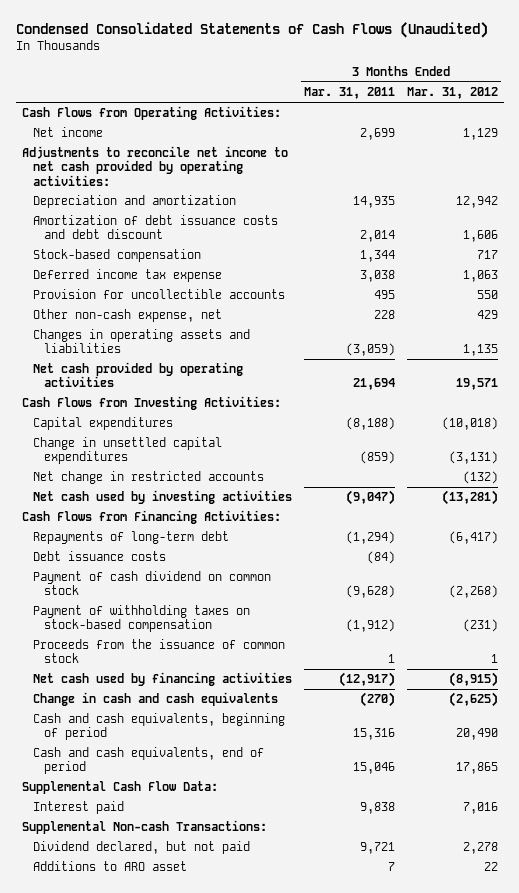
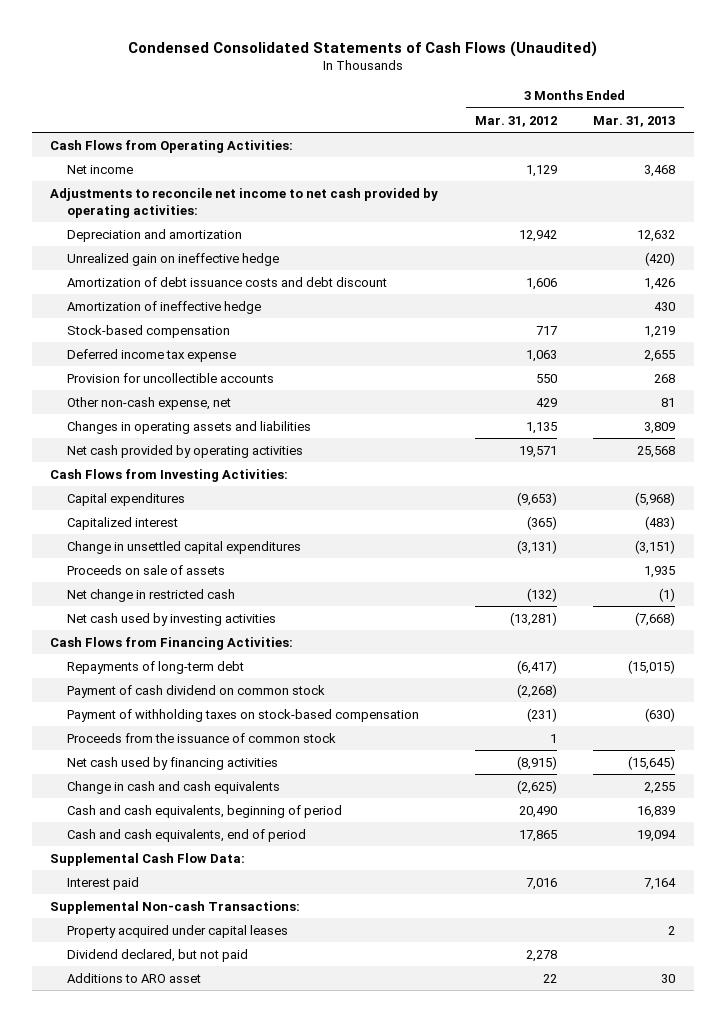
- | 3 Months Ended Mar. 31, 2011 | 3 Months Ended Mar. 31, 2012
+ | 3 Months Ended Mar. 31, 2012 | 3 Months Ended Mar. 31, 2013
+ Unrealized gain on ineffective hedge | | (420)
+ Amortization of ineffective hedge | | 430
- Capital expenditures | (8,188) | (10,018)
+ Capital expenditures | (9,653) | (5,968)
+ Capitalized interest | (365) | (483)
- Net change in restricted accounts | | (132)
+ Proceeds on sale of assets | | 1,935
+ Net change in restricted cash | (132) | (1)
- Debt issuance costs | (84) |
+ Property acquired under capital leases | | 2

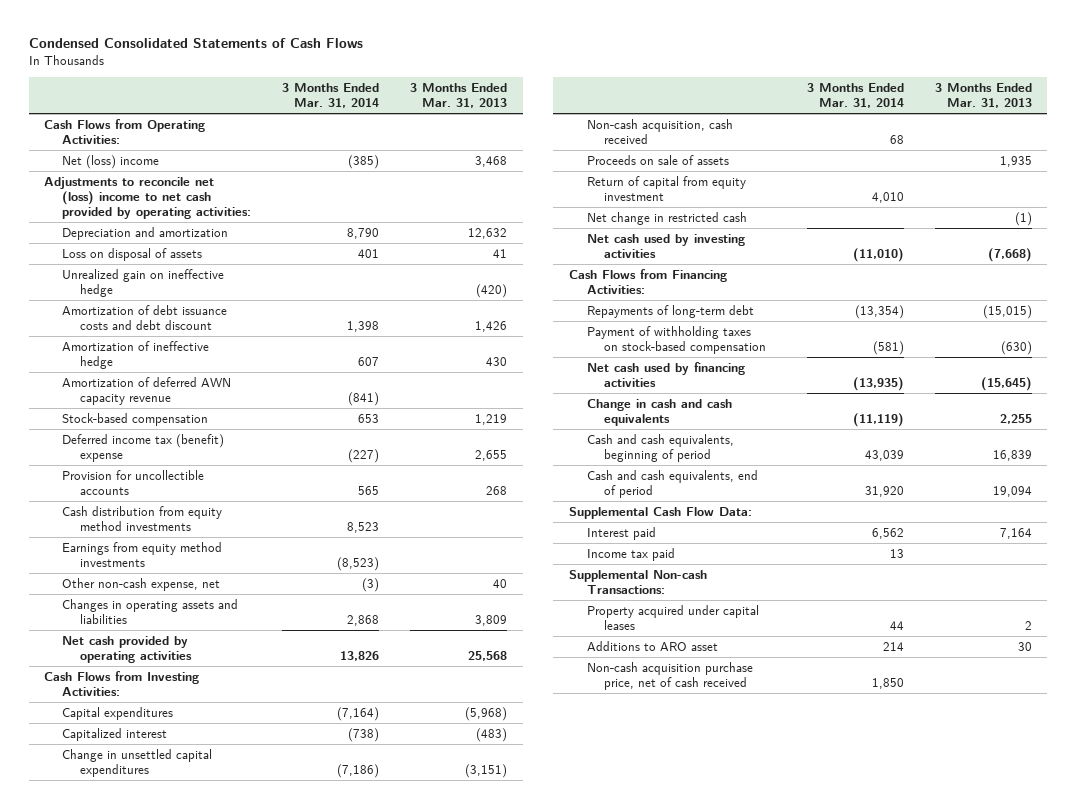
- Condensed Consolidated Statements of Cash Flows (Unaudited)
+ Condensed Consolidated Statements of Cash Flows
- | 3 Months Ended Mar. 31, 2012 | 3 Months Ended Mar. 31, 2013
+ | 3 Months Ended Mar. 31, 2014 | 3 Months Ended Mar. 31, 2013
- Net income | 1,129 | 3,468
- Adjustments to reconcile net income to net cash provided by operating activities:
+ Net (loss) income | (385) | 3,468
+ Adjustments to reconcile net (loss) income to net cash provided by operating activities:
+ Loss on disposal of assets | 401 | 41
+ Amortization of deferred AWN capacity revenue | (841) |
- Deferred income tax expense | 1,063 | 2,655
+ Deferred income tax (benefit) expense | (227) | 2,655
- Other non-cash expense, net | 429 | 81
+ Cash distribution from equity method investments | 8,523 |
+ Earnings from equity method investments | (8,523) |
+ Other non-cash expense, net | (3) | 40
+ Non-cash acquisition, cash received | 68 |
+ Return of capital from equity investment | 4,010 |
- Payment of cash dividend on common stock | (2,268) |
- Proceeds from the issuance of common stock | 1 |
+ Income tax paid | 13 |
- Dividend declared, but not paid | 2,278 |
+ Non-cash acquisition purchase price, net of cash received | 1,850 |

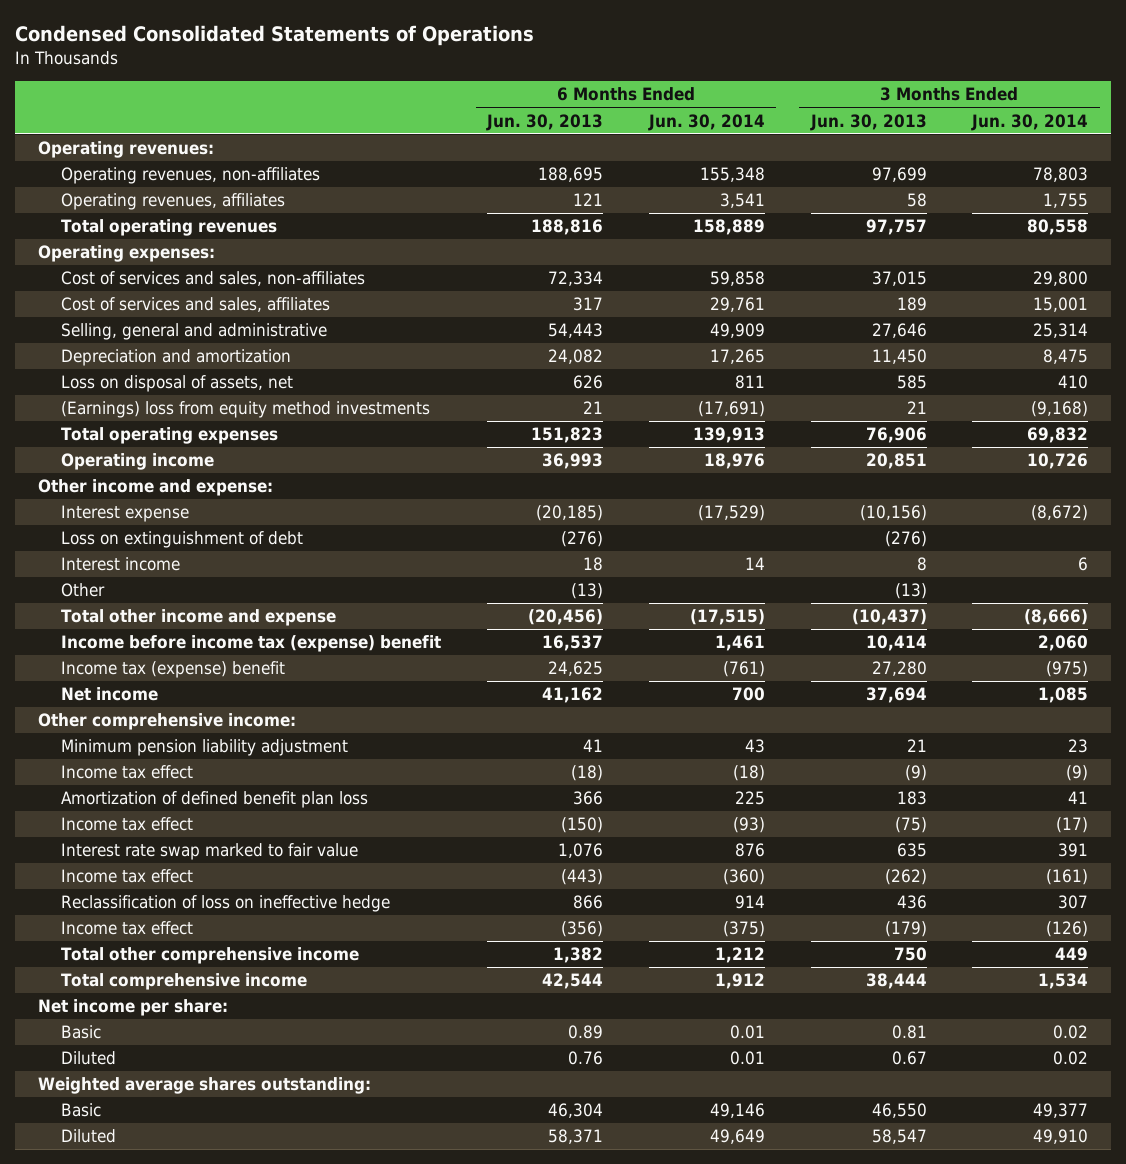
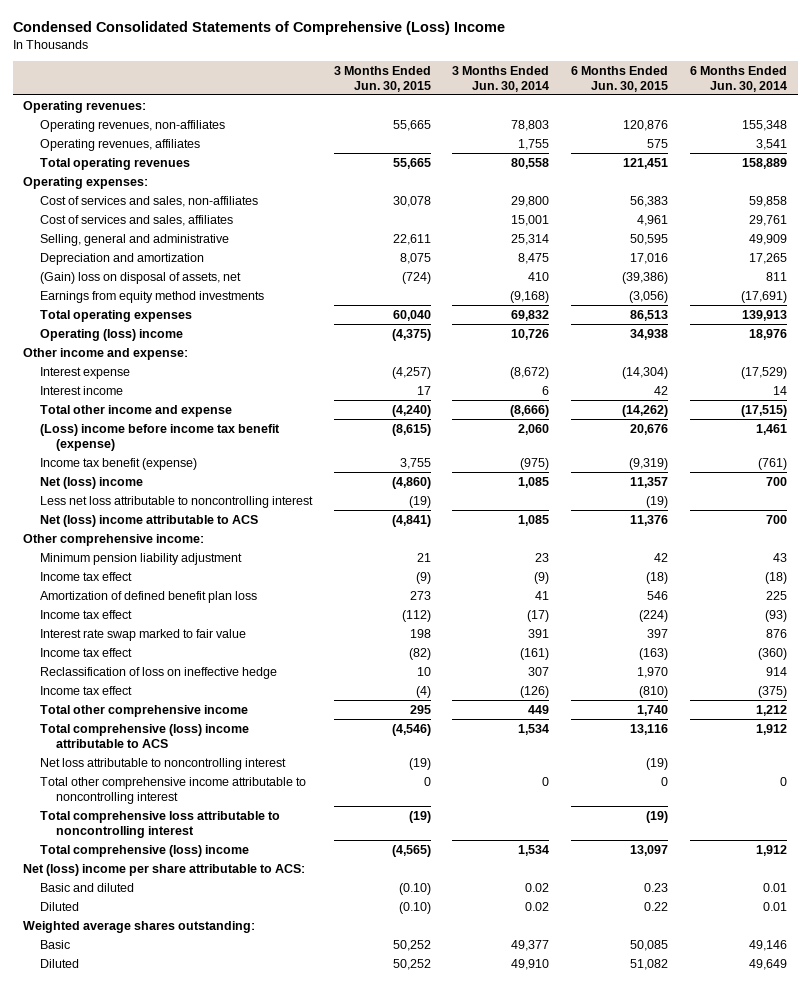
- Condensed Consolidated Statements of Operations
+ Condensed Consolidated Statements of Comprehensive (Loss) Income
- | 6 Months Ended Jun. 30, 2013 | 6 Months Ended Jun. 30, 2014 | 3 Months Ended Jun. 30, 2013 | 3 Months Ended Jun. 30, 2014
+ | 3 Months Ended Jun. 30, 2015 | 3 Months Ended Jun. 30, 2014 | 6 Months Ended Jun. 30, 2015 | 6 Months Ended Jun. 30, 2014
- Loss on disposal of assets, net | 626 | 811 | 585 | 410
- (Earnings) loss from equity method investments | 21 | (17,691) | 21 | (9,168)
+ (Gain) loss on disposal of assets, net | (724) | 410 | (39,386) | 811
+ Earnings from equity method investments | | (9,168) | (3,056) | (17,691)
- Operating income | 36,993 | 18,976 | 20,851 | 10,726
+ Operating (loss) income | (4,375) | 10,726 | 34,938 | 18,976
- Loss on extinguishment of debt | (276) | | (276) |
- Other | (13) | | (13) |
- Income before income tax (expense) benefit | 16,537 | 1,461 | 10,414 | 2,060
- Income tax (expense) benefit | 24,625 | (761) | 27,280 | (975)
- Net income | 41,162 | 700 | 37,694 | 1,085
+ (Loss) income before income tax benefit (expense) | (8,615) | 2,060 | 20,676 | 1,461
+ Income tax benefit (expense) | 3,755 | (975) | (9,319) | (761)
+ Net (loss) income | (4,860) | 1,085 | 11,357 | 700
+ Less net loss attributable to noncontrolling interest | (19) | | (19) |
+ Net (loss) income attributable to ACS | (4,841) | 1,085 | 11,376 | 700
- Total comprehensive income | 42,544 | 1,912 | 38,444 | 1,534
- Net income per share:
- Basic | 0.89 | 0.01 | 0.81 | 0.02
+ Total comprehensive (loss) income attributable to ACS | (4,546) | 1,534 | 13,116 | 1,912
+ Net loss attributable to noncontrolling interest | (19) | | (19) |
+ Total other comprehensive income attributable to noncontrolling interest | 0 | 0 | 0 | 0
+ Total comprehensive loss attributable to noncontrolling interest | (19) | | (19) |
+ Total comprehensive (loss) income | (4,565) | 1,534 | 13,097 | 1,912
+ Net (loss) income per share attributable to ACS:
+ Basic and diluted | (0.10) | 0.02 | 0.23 | 0.01

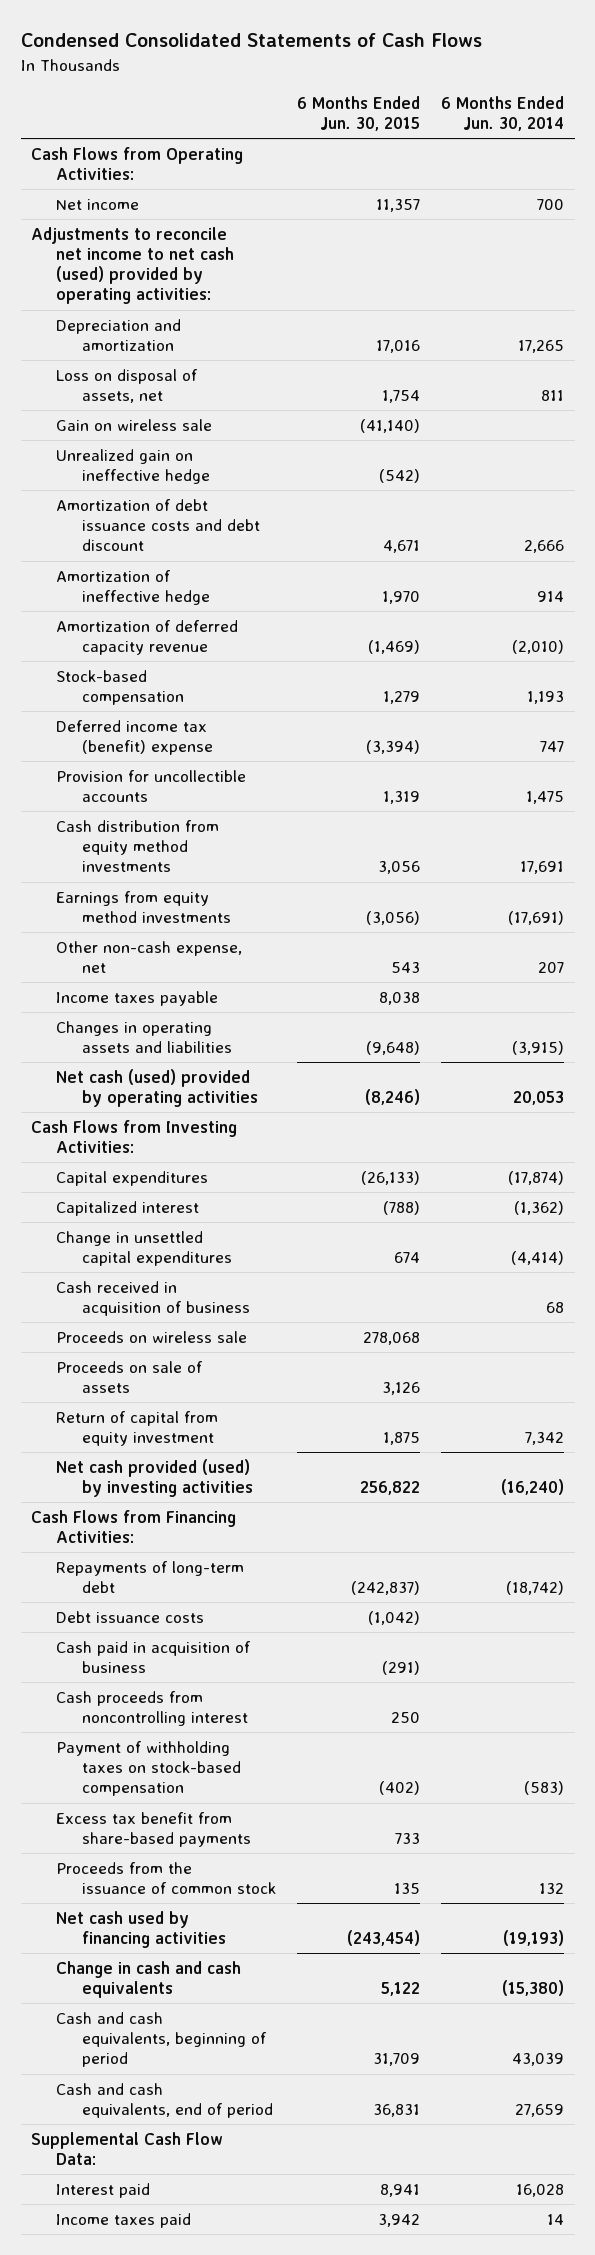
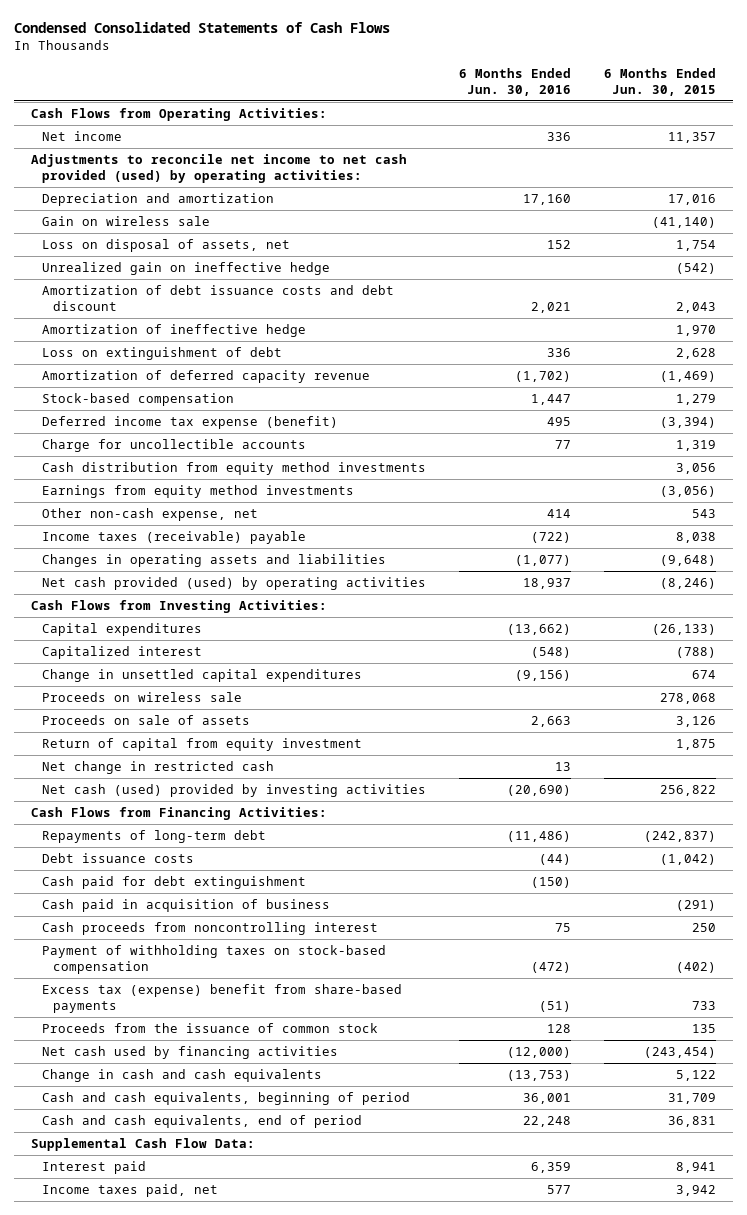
- | 6 Months Ended Jun. 30, 2015 | 6 Months Ended Jun. 30, 2014
+ | 6 Months Ended Jun. 30, 2016 | 6 Months Ended Jun. 30, 2015
- Adjustments to reconcile net income to net cash (used) provided by operating activities:
+ Adjustments to reconcile net income to net cash provided (used) by operating activities:
moved down: Loss on disposal of assets, net | 152 | 1,754
- Amortization of debt issuance costs and debt discount | 4,671 | 2,666
+ Amortization of debt issuance costs and debt discount | 2,021 | 2,043
+ Loss on extinguishment of debt | 336 | 2,628
- Deferred income tax (benefit) expense | (3,394) | 747
- Provision for uncollectible accounts | 1,319 | 1,475
+ Deferred income tax expense (benefit) | 495 | (3,394)
+ Charge for uncollectible accounts | 77 | 1,319
- Income taxes payable | 8,038 |
+ Income taxes (receivable) payable | (722) | 8,038
- Net cash (used) provided by operating activities | (8,246) | 20,053
+ Net cash provided (used) by operating activities | 18,937 | (8,246)
- Cash received in acquisition of business | | 68
- Net cash provided (used) by investing activities | 256,822 | (16,240)
+ Net change in restricted cash | 13 |
+ Net cash (used) provided by investing activities | (20,690) | 256,822
+ Cash paid for debt extinguishment | (150) |
- Excess tax benefit from share-based payments | 733 |
+ Excess tax (expense) benefit from share-based payments | (51) | 733
- Income taxes paid | 3,942 | 14
+ Income taxes paid, net | 577 | 3,942

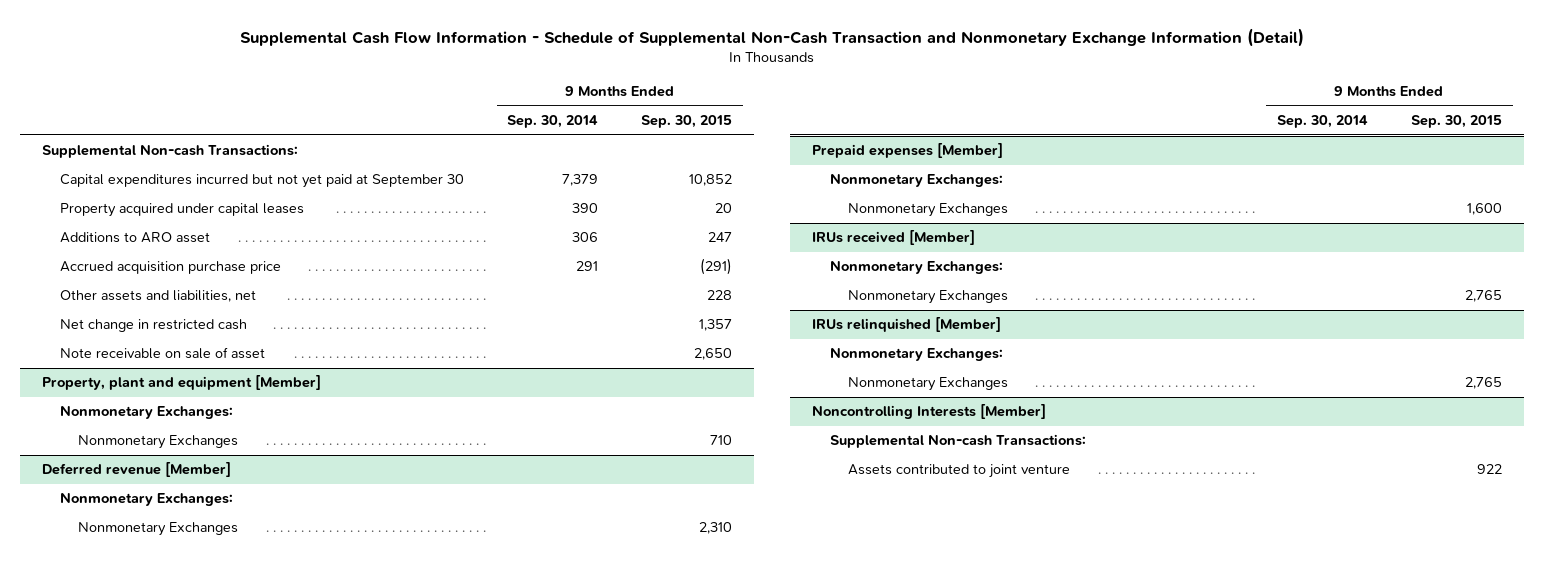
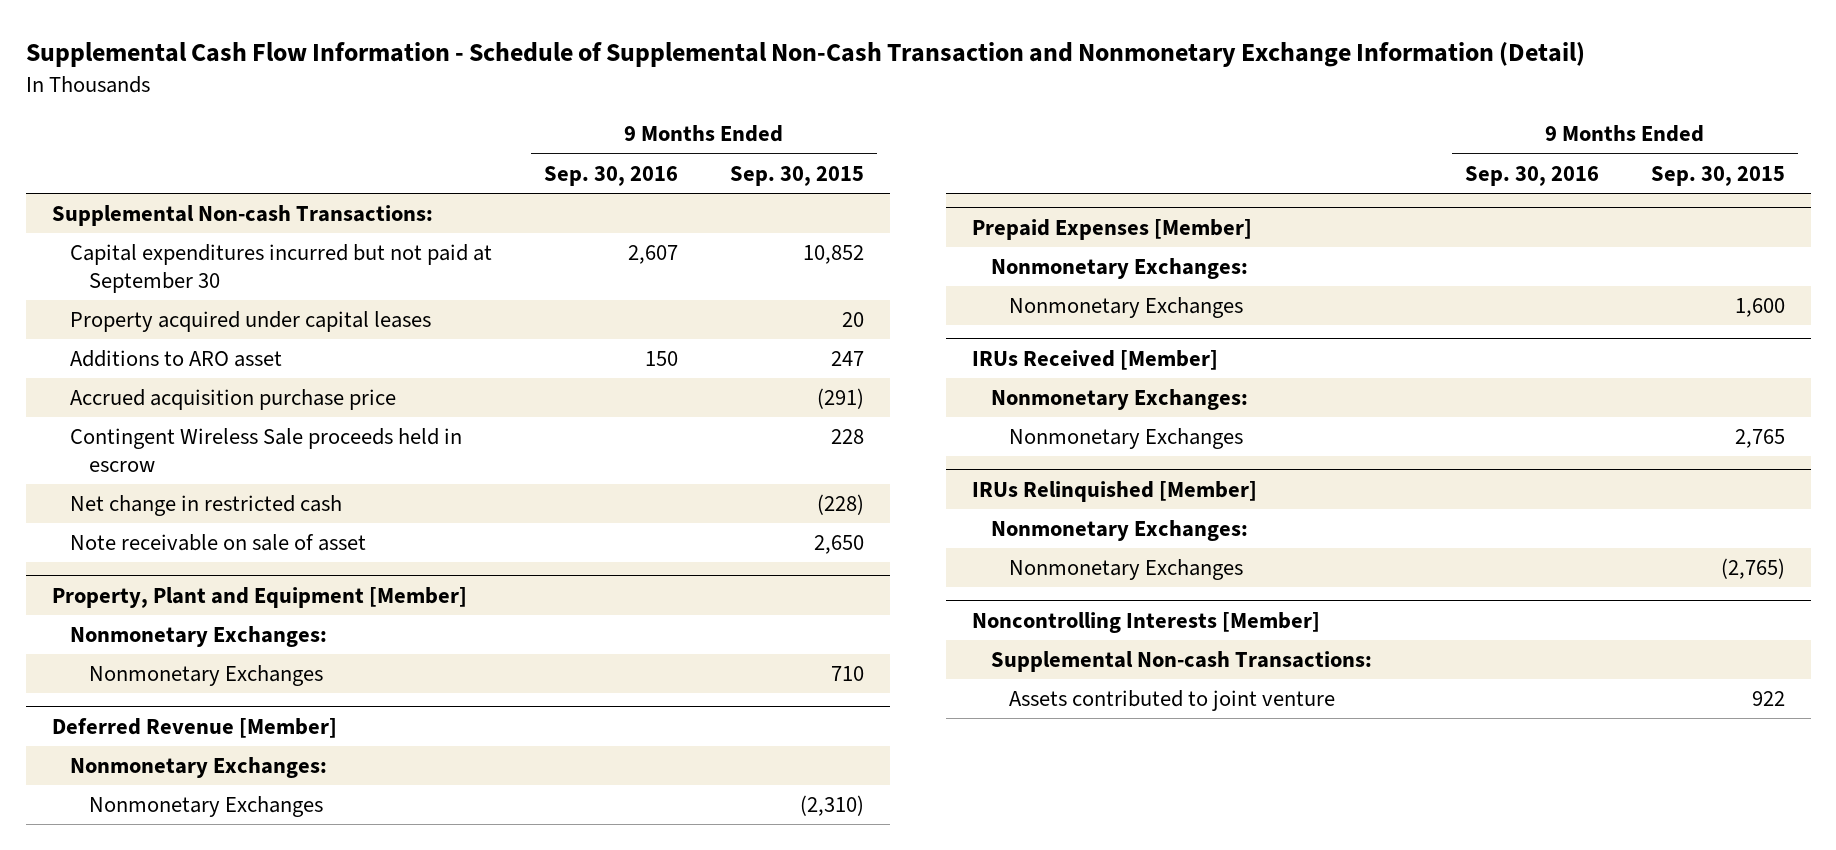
- | 9 Months Ended Sep. 30, 2014 | 9 Months Ended Sep. 30, 2015
+ | 9 Months Ended Sep. 30, 2016 | 9 Months Ended Sep. 30, 2015
- Capital expenditures incurred but not yet paid at September 30 | 7,379 | 10,852
+ Capital expenditures incurred but not paid at September 30 | 2,607 | 10,852
- Other assets and liabilities, net | | 228
- Net change in restricted cash | | 1,357
+ Contingent Wireless Sale proceeds held in escrow | | 228
+ Net change in restricted cash | | (228)
- Property, plant and equipment [Member]
+ Property, Plant and Equipment [Member]
- Deferred revenue [Member]
+ Deferred Revenue [Member]
- Nonmonetary Exchanges | | 2,310
- Prepaid expenses [Member]
+ Nonmonetary Exchanges | | (2,310)
+ Prepaid Expenses [Member]
- IRUs received [Member]
+ IRUs Received [Member]
- IRUs relinquished [Member]
+ IRUs Relinquished [Member]
- Nonmonetary Exchanges | | 2,765
+ Nonmonetary Exchanges | | (2,765)

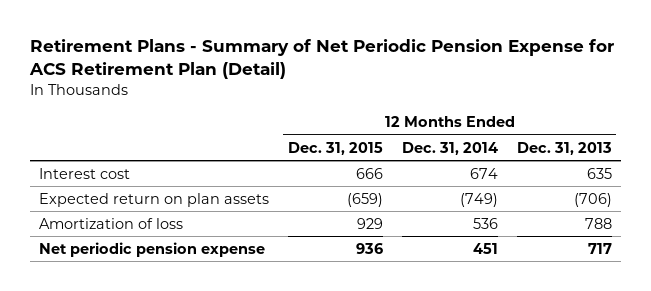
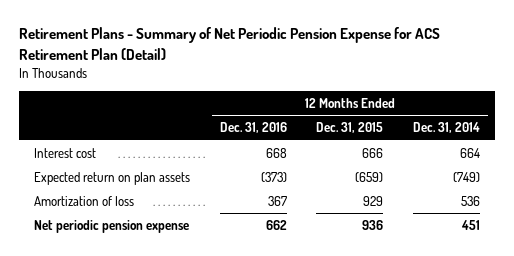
- | 12 Months Ended Dec. 31, 2015 | 12 Months Ended Dec. 31, 2014 | 12 Months Ended Dec. 31, 2013
+ | 12 Months Ended Dec. 31, 2016 | 12 Months Ended Dec. 31, 2015 | 12 Months Ended Dec. 31, 2014
- Interest cost | 666 | 674 | 635
+ Interest cost | 668 | 666 | 664

